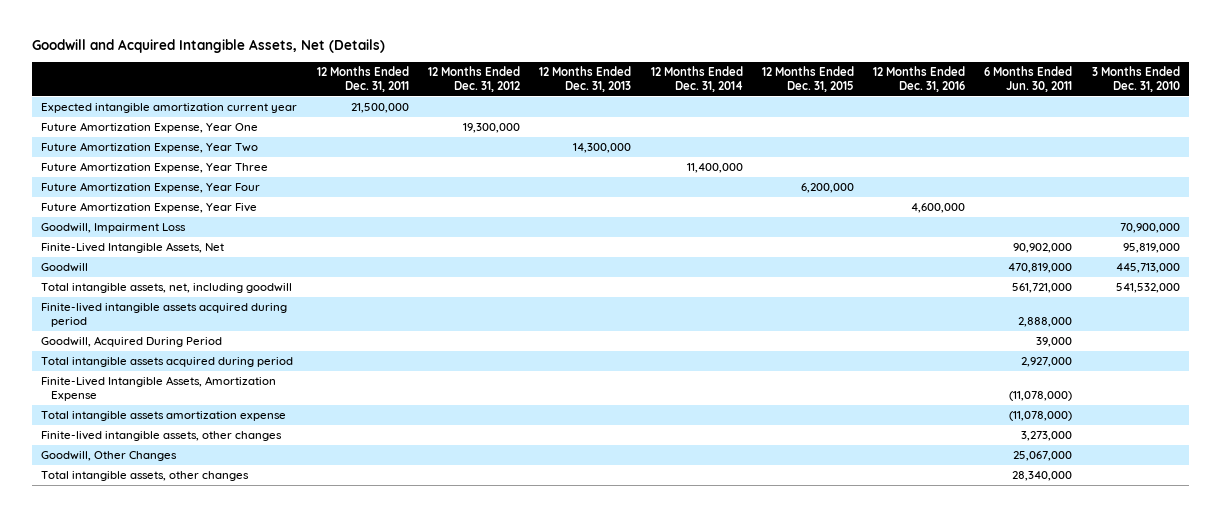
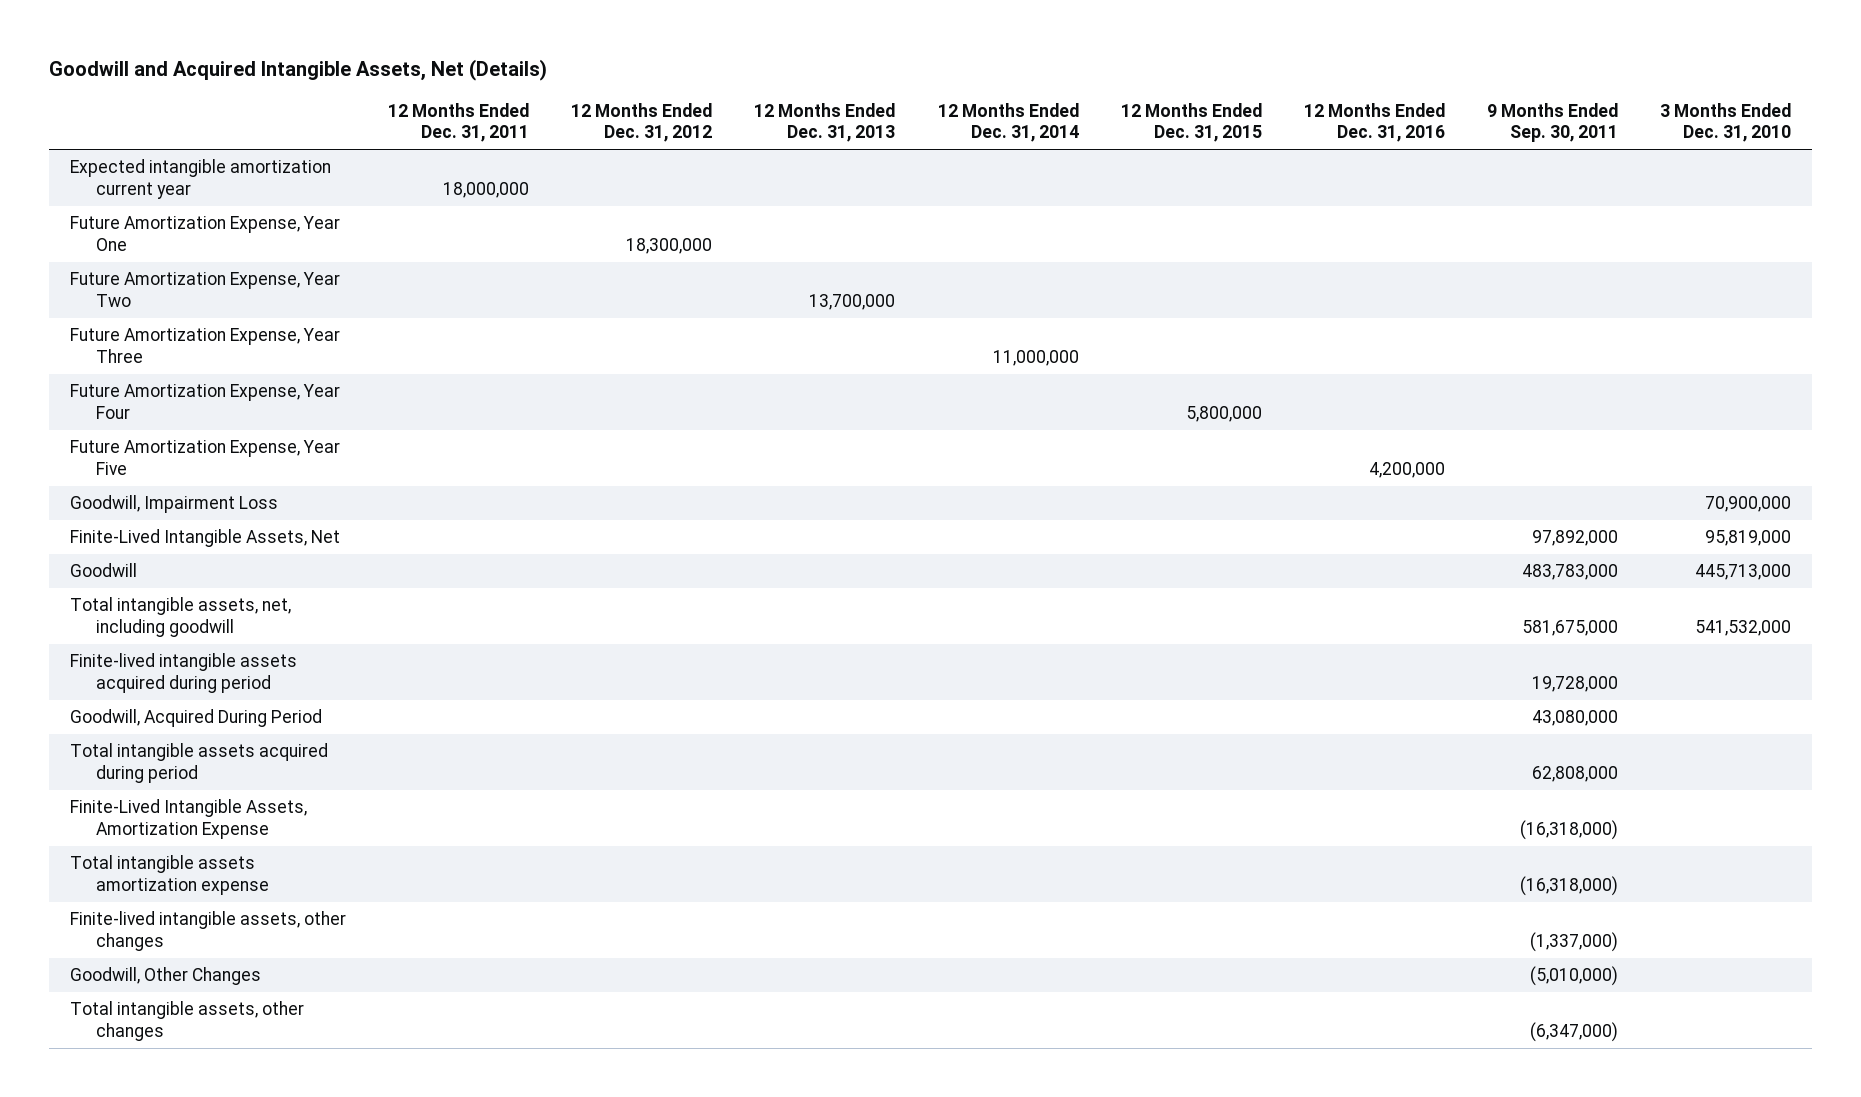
- | 12 Months Ended Dec. 31, 2011 | 12 Months Ended Dec. 31, 2012 | 12 Months Ended Dec. 31, 2013 | 12 Months Ended Dec. 31, 2014 | 12 Months Ended Dec. 31, 2015 | 12 Months Ended Dec. 31, 2016 | 6 Months Ended Jun. 30, 2011 | 3 Months Ended Dec. 31, 2010
+ | 12 Months Ended Dec. 31, 2011 | 12 Months Ended Dec. 31, 2012 | 12 Months Ended Dec. 31, 2013 | 12 Months Ended Dec. 31, 2014 | 12 Months Ended Dec. 31, 2015 | 12 Months Ended Dec. 31, 2016 | 9 Months Ended Sep. 30, 2011 | 3 Months Ended Dec. 31, 2010
- Expected intangible amortization current year | 21,500,000 | | | | | | |
- Future Amortization Expense, Year One | | 19,300,000 | | | | | |
- Future Amortization Expense, Year Two | | | 14,300,000 | | | | |
- Future Amortization Expense, Year Three | | | | 11,400,000 | | | |
- Future Amortization Expense, Year Four | | | | | 6,200,000 | | |
- Future Amortization Expense, Year Five | | | | | | 4,600,000 | |
+ Expected intangible amortization current year | 18,000,000 | | | | | | |
+ Future Amortization Expense, Year One | | 18,300,000 | | | | | |
+ Future Amortization Expense, Year Two | | | 13,700,000 | | | | |
+ Future Amortization Expense, Year Three | | | | 11,000,000 | | | |
+ Future Amortization Expense, Year Four | | | | | 5,800,000 | | |
+ Future Amortization Expense, Year Five | | | | | | 4,200,000 | |

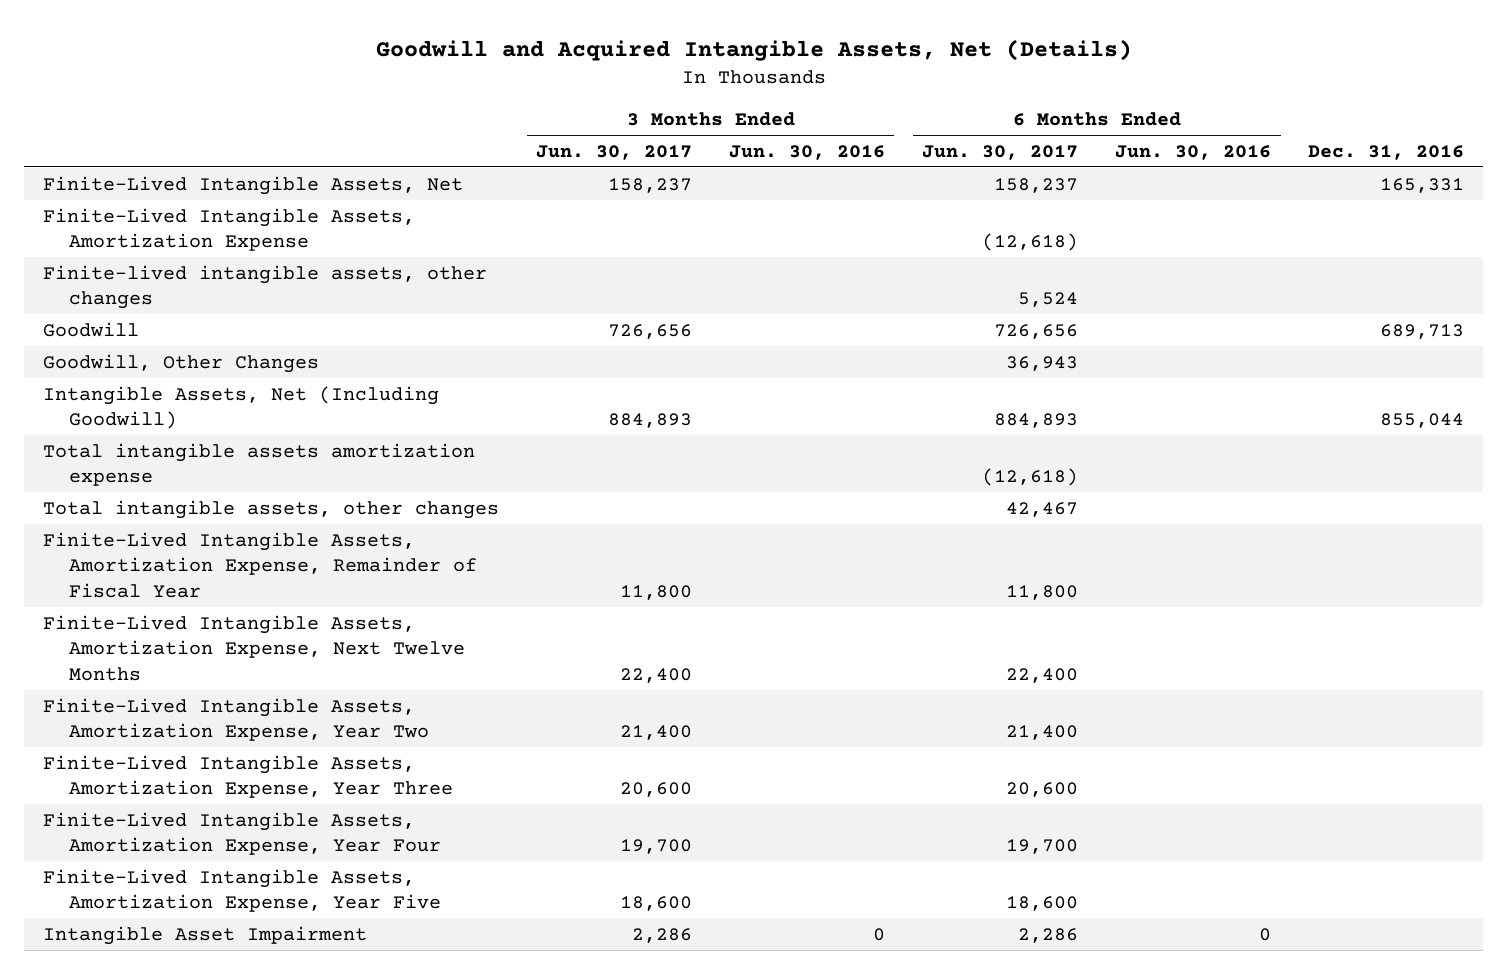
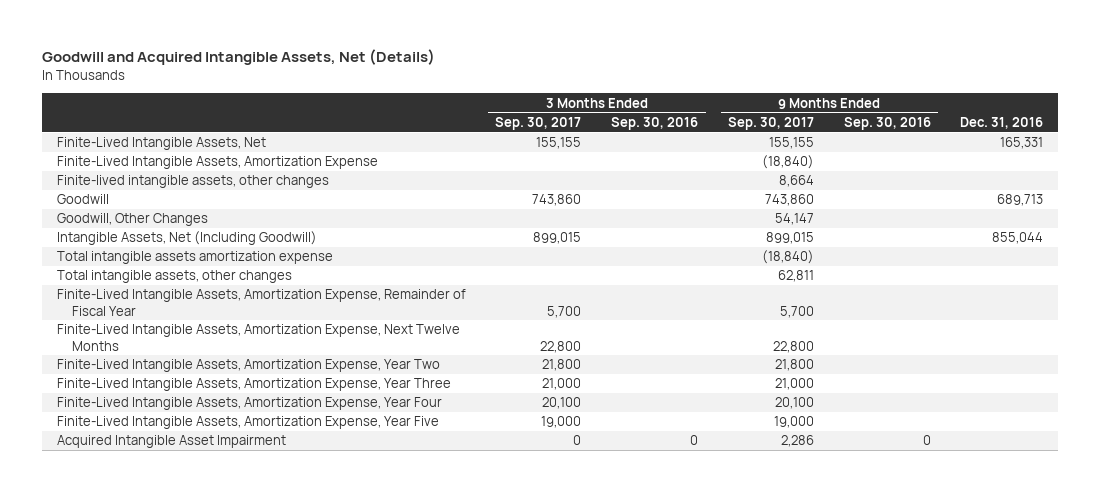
- | 3 Months Ended Jun. 30, 2017 | 3 Months Ended Jun. 30, 2016 | 6 Months Ended Jun. 30, 2017 | 6 Months Ended Jun. 30, 2016 | Dec. 31, 2016
+ | 3 Months Ended Sep. 30, 2017 | 3 Months Ended Sep. 30, 2016 | 9 Months Ended Sep. 30, 2017 | 9 Months Ended Sep. 30, 2016 | Dec. 31, 2016
- Intangible Asset Impairment | 2,286 | 0 | 2,286 | 0 |
+ Acquired Intangible Asset Impairment | 0 | 0 | 2,286 | 0 |

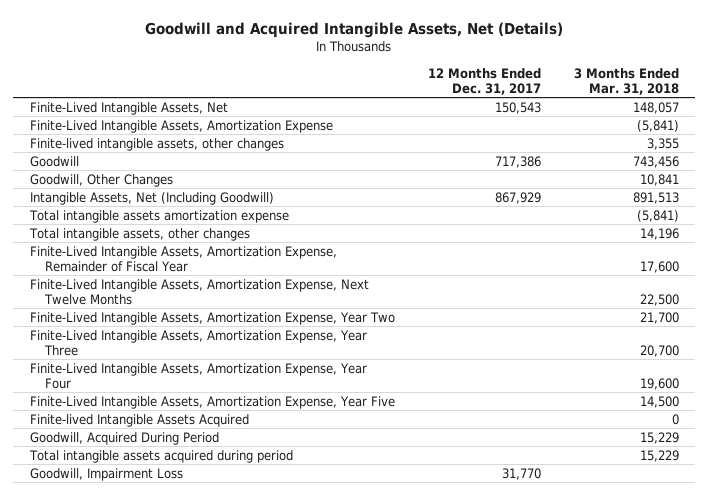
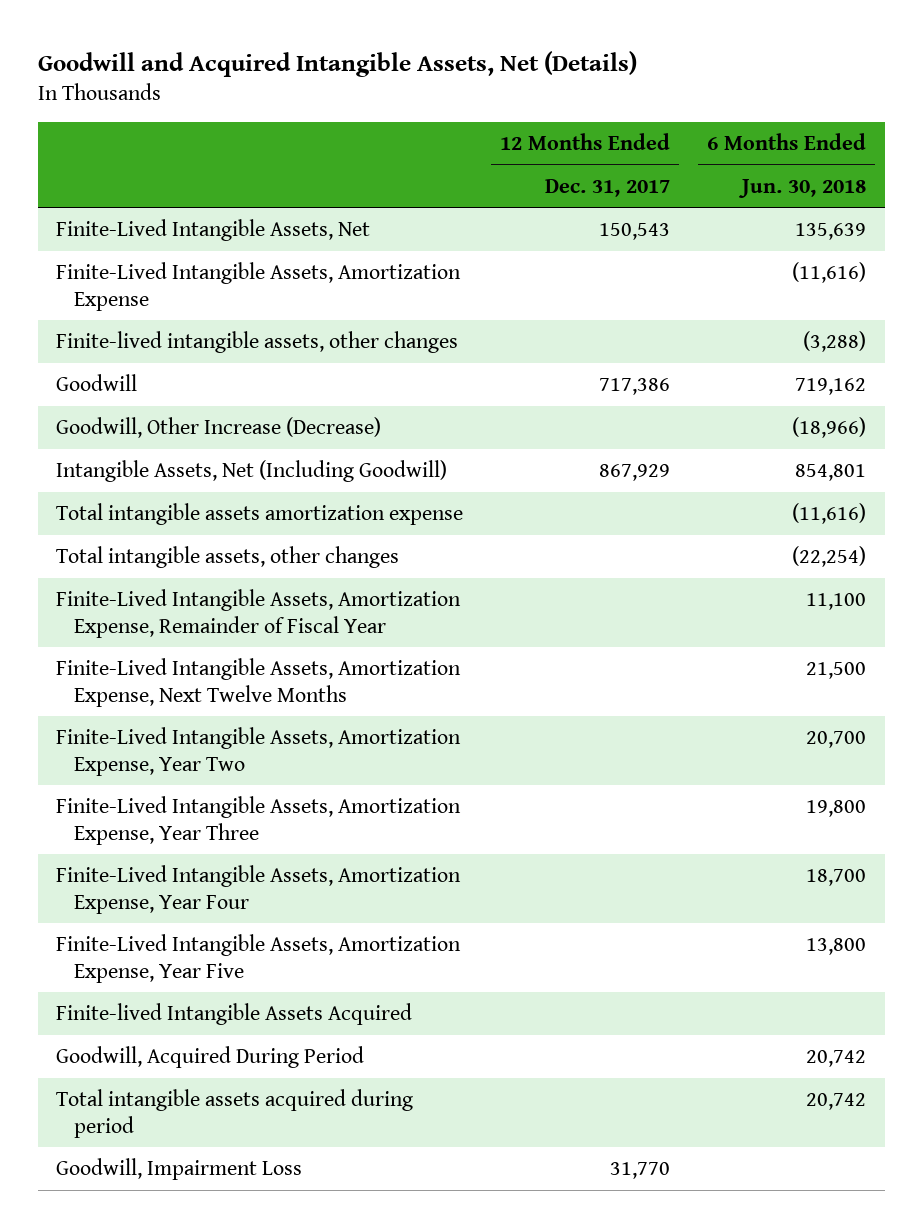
- | 12 Months Ended Dec. 31, 2017 | 3 Months Ended Mar. 31, 2018
+ | 12 Months Ended Dec. 31, 2017 | 6 Months Ended Jun. 30, 2018
- Goodwill, Other Changes | | 10,841
+ Goodwill, Other Increase (Decrease) | | (18,966)

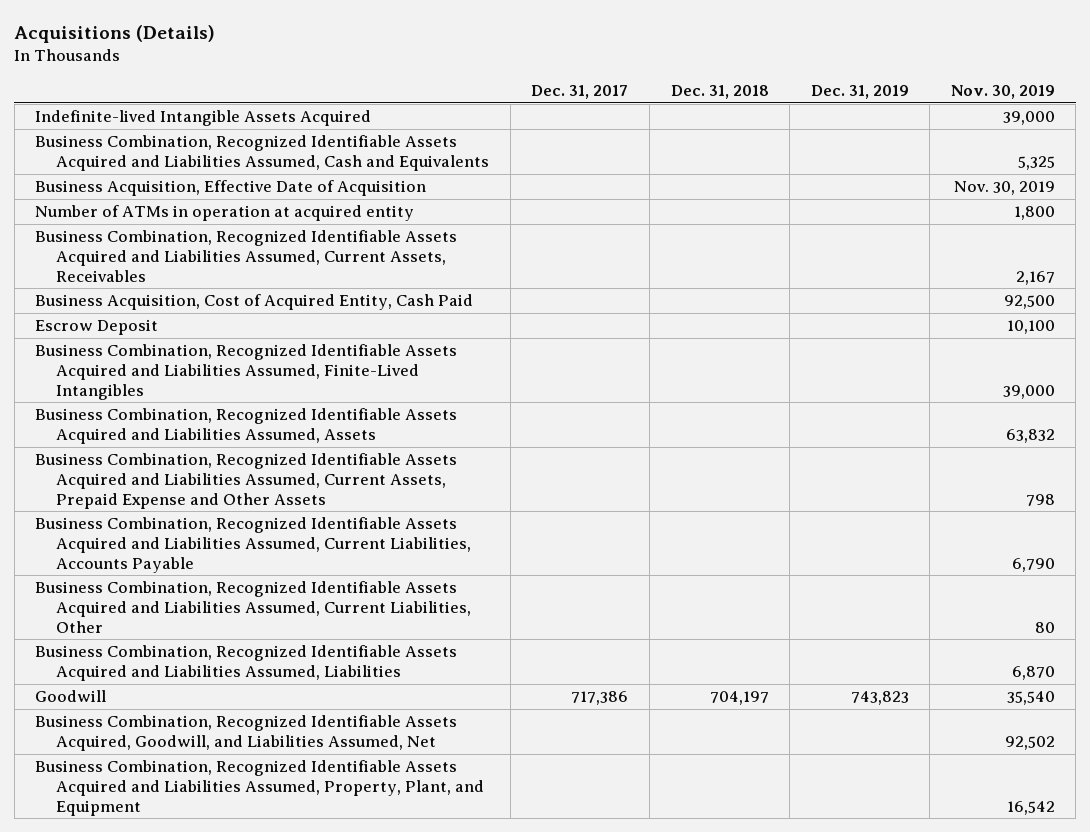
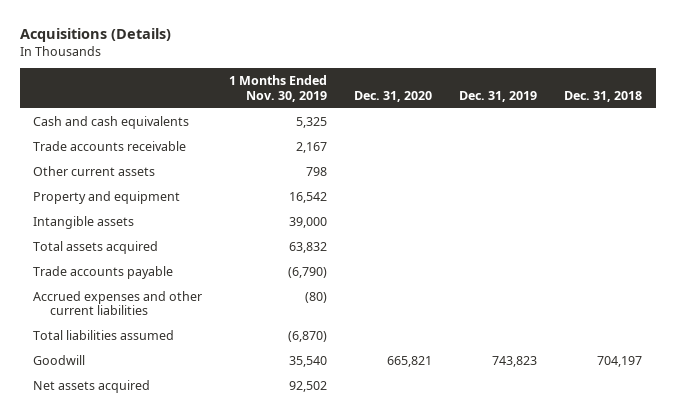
- | Dec. 31, 2017 | Dec. 31, 2018 | Dec. 31, 2019 | Nov. 30, 2019
+ | 1 Months Ended Nov. 30, 2019 | Dec. 31, 2020 | Dec. 31, 2019 | Dec. 31, 2018
- Indefinite-lived Intangible Assets Acquired | | | | 39,000
- Business Combination, Recognized Identifiable Assets Acquired and Liabilities Assumed, Cash and Equivalents | | | | 5,325
- Business Acquisition, Effective Date of Acquisition | | | | Nov. 30, 2019
- Number of ATMs in operation at acquired entity | | | | 1,800
- Business Combination, Recognized Identifiable Assets Acquired and Liabilities Assumed, Current Assets, Receivables | | | | 2,167
- Business Acquisition, Cost of Acquired Entity, Cash Paid | | | | 92,500
- Escrow Deposit | | | | 10,100
- Business Combination, Recognized Identifiable Assets Acquired and Liabilities Assumed, Finite-Lived Intangibles | | | | 39,000
- Business Combination, Recognized Identifiable Assets Acquired and Liabilities Assumed, Assets | | | | 63,832
- Business Combination, Recognized Identifiable Assets Acquired and Liabilities Assumed, Current Assets, Prepaid Expense and Other Assets | | | | 798
- Business Combination, Recognized Identifiable Assets Acquired and Liabilities Assumed, Current Liabilities, Accounts Payable | | | | 6,790
- Business Combination, Recognized Identifiable Assets Acquired and Liabilities Assumed, Current Liabilities, Other | | | | 80
- Business Combination, Recognized Identifiable Assets Acquired and Liabilities Assumed, Liabilities | | | | 6,870
+ Cash and cash equivalents | 5,325 | | |
+ Trade accounts receivable | 2,167 | | |
+ Other current assets | 798 | | |
+ Property and equipment | 16,542 | | |
+ Intangible assets | 39,000 | | |
+ Total assets acquired | 63,832 | | |
+ Trade accounts payable | (6,790) | | |
+ Accrued expenses and other current liabilities | (80) | | |
+ Total liabilities assumed | (6,870) | | |
- Business Combination, Recognized Identifiable Assets Acquired, Goodwill, and Liabilities Assumed, Net | | | | 92,502
- Business Combination, Recognized Identifiable Assets Acquired and Liabilities Assumed, Property, Plant, and Equipment | | | | 16,542
+ Net assets acquired | 92,502 | | |

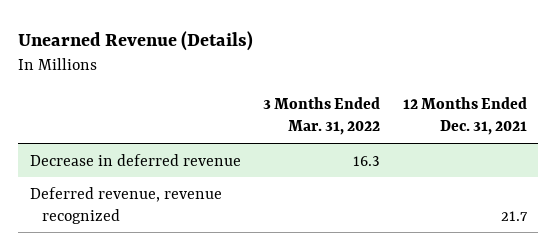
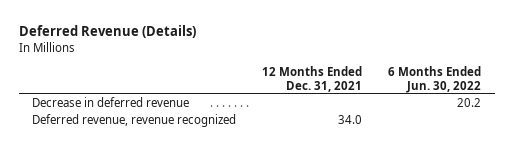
- Unearned Revenue (Details)
+ Deferred Revenue (Details)
- | 3 Months Ended Mar. 31, 2022 | 12 Months Ended Dec. 31, 2021
+ | 12 Months Ended Dec. 31, 2021 | 6 Months Ended Jun. 30, 2022
- Deferred revenue, revenue recognized | | 21.7
+ Deferred revenue, revenue recognized | 34.0 |

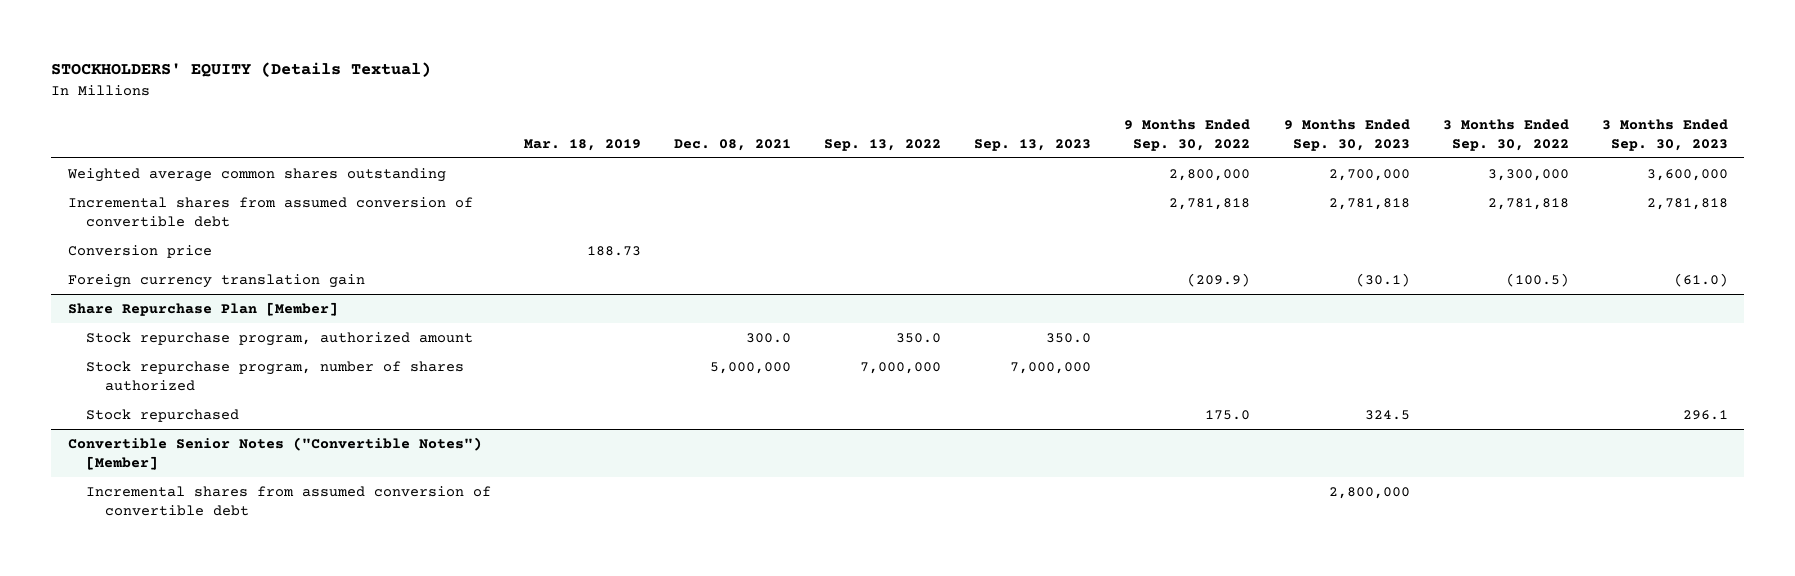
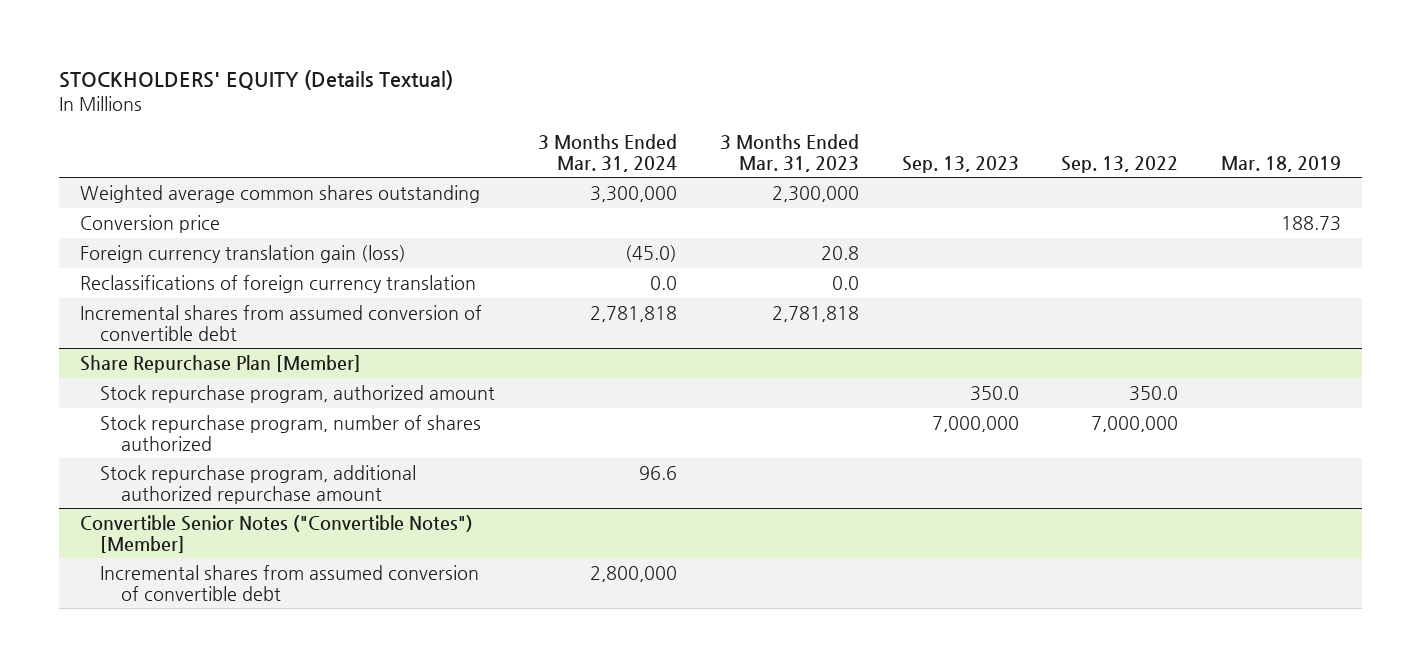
- | Mar. 18, 2019 | Dec. 08, 2021 | Sep. 13, 2022 | Sep. 13, 2023 | 9 Months Ended Sep. 30, 2022 | 9 Months Ended Sep. 30, 2023 | 3 Months Ended Sep. 30, 2022 | 3 Months Ended Sep. 30, 2023
+ | 3 Months Ended Mar. 31, 2024 | 3 Months Ended Mar. 31, 2023 | Sep. 13, 2023 | Sep. 13, 2022 | Mar. 18, 2019
- Foreign currency translation gain | | | | | (209.9) | (30.1) | (100.5) | (61.0)
+ Foreign currency translation gain (loss) | (45.0) | 20.8 | | |
+ Reclassifications of foreign currency translation | 0.0 | 0.0 | | |
moved down: Incremental shares from assumed conversion of convertible debt | 2,781,818 | 2,781,818 | | |
@ Share Repurchase Plan [Member]
- Stock repurchased | | | | | 175.0 | 324.5 | | 296.1
+ Stock repurchase program, additional authorized repurchase amount | 96.6 | | | |

